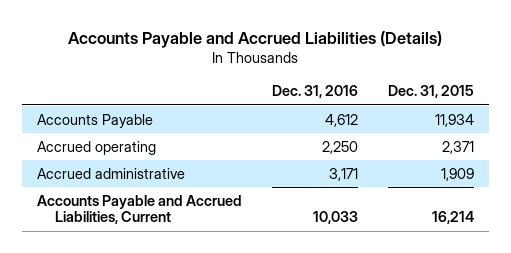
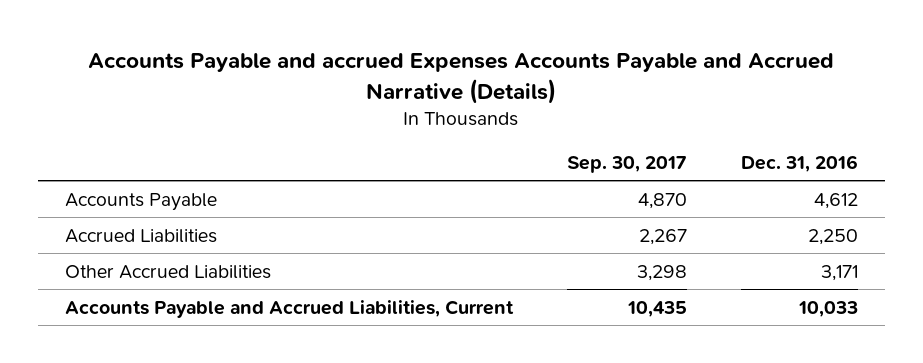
- Accounts Payable and Accrued Liabilities (Details)
+ Accounts Payable and accrued Expenses Accounts Payable and Accrued Narrative (Details)
- | Dec. 31, 2016 | Dec. 31, 2015
+ | Sep. 30, 2017 | Dec. 31, 2016
- Accrued operating | 2,250 | 2,371
- Accrued administrative | 3,171 | 1,909
+ Accrued Liabilities | 2,267 | 2,250
+ Other Accrued Liabilities | 3,298 | 3,171

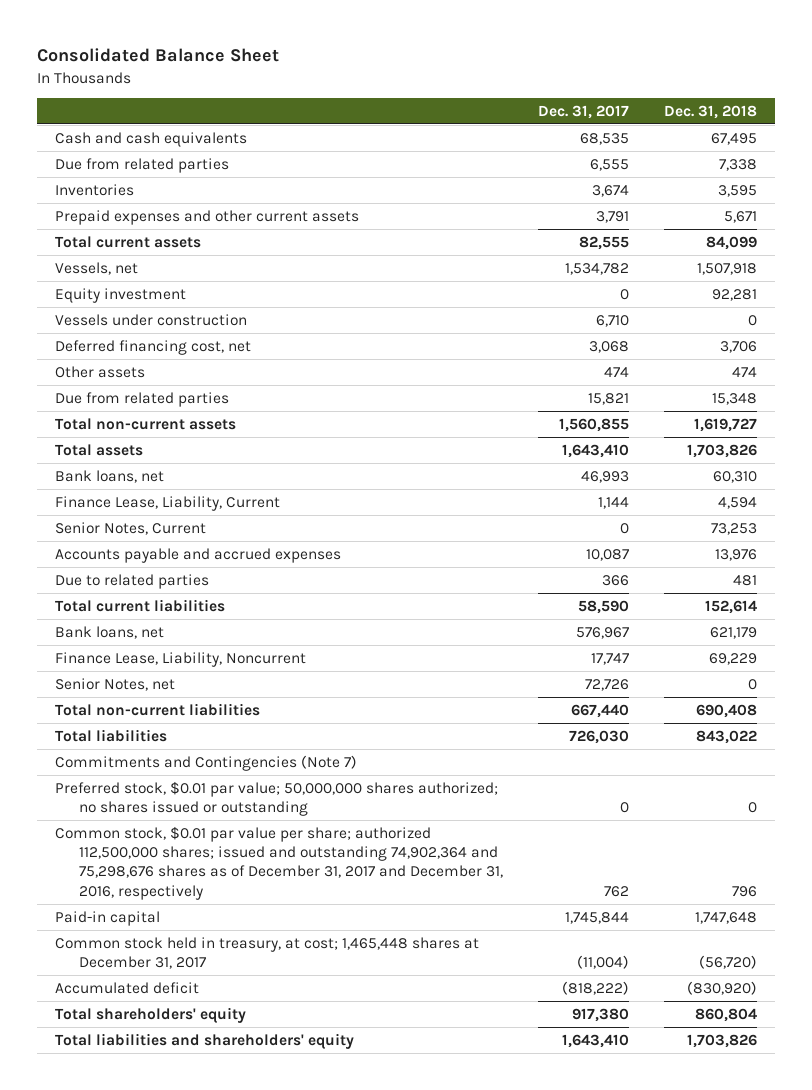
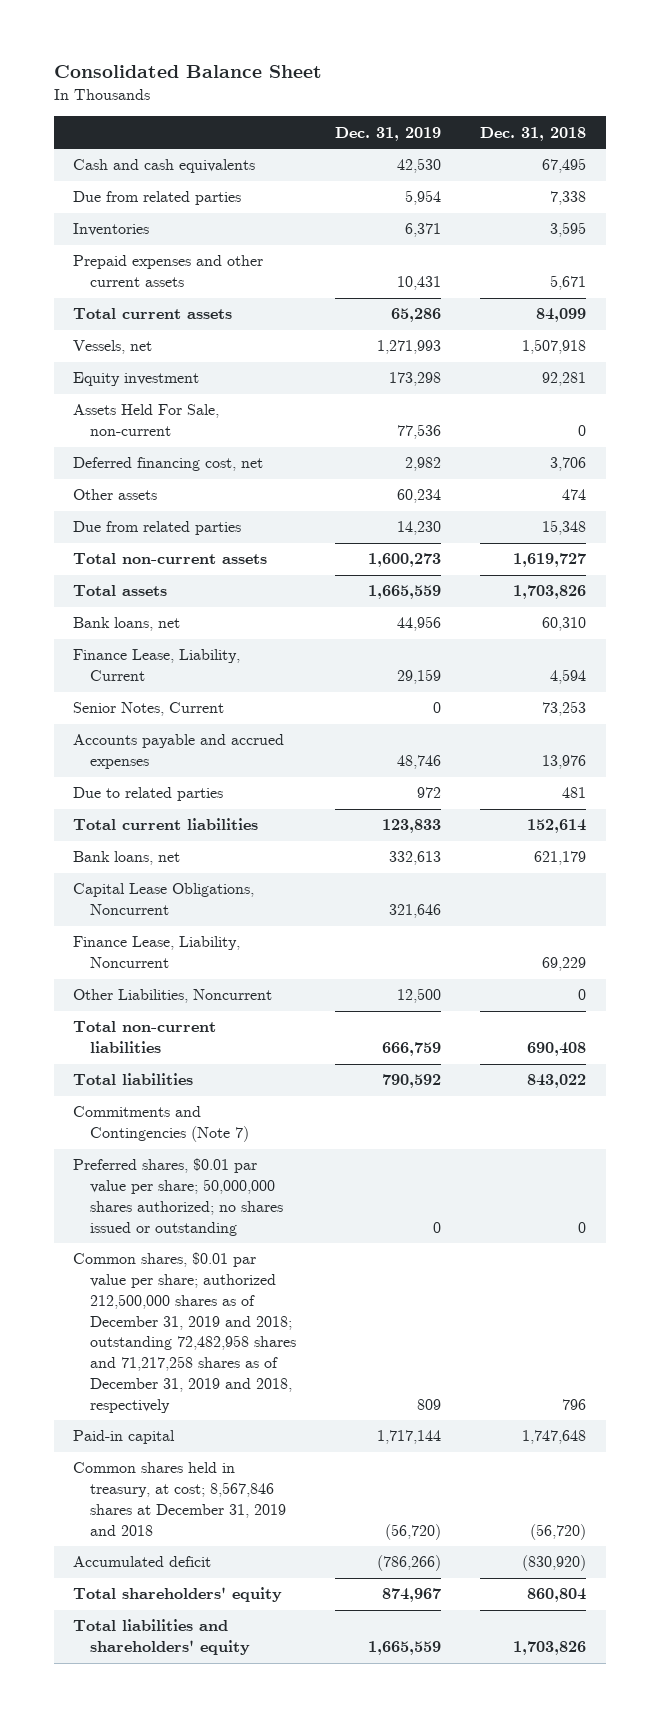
- | Dec. 31, 2017 | Dec. 31, 2018
+ | Dec. 31, 2019 | Dec. 31, 2018
- Vessels under construction | 6,710 | 0
+ Assets Held For Sale, non-current | 77,536 | 0
+ Capital Lease Obligations, Noncurrent | 321,646 |
- Senior Notes, net | 72,726 | 0
+ Other Liabilities, Noncurrent | 12,500 | 0
- Preferred stock, $0.01 par value; 50,000,000 shares authorized; no shares issued or outstanding | 0 | 0
- Common stock, $0.01 par value per share; authorized 112,500,000 shares; issued and outstanding 74,902,364 and 75,298,676 shares as of December 31, 2017 and December 31, 2016, respectively | 762 | 796
+ Preferred shares, $0.01 par value per share; 50,000,000 shares authorized; no shares issued or outstanding | 0 | 0
+ Common shares, $0.01 par value per share; authorized 212,500,000 shares as of December 31, 2019 and 2018; outstanding 72,482,958 shares and 71,217,258 shares as of December 31, 2019 and 2018, respectively | 809 | 796
- Common stock held in treasury, at cost; 1,465,448 shares at December 31, 2017 | (11,004) | (56,720)
+ Common shares held in treasury, at cost; 8,567,846 shares at December 31, 2019 and 2018 | (56,720) | (56,720)

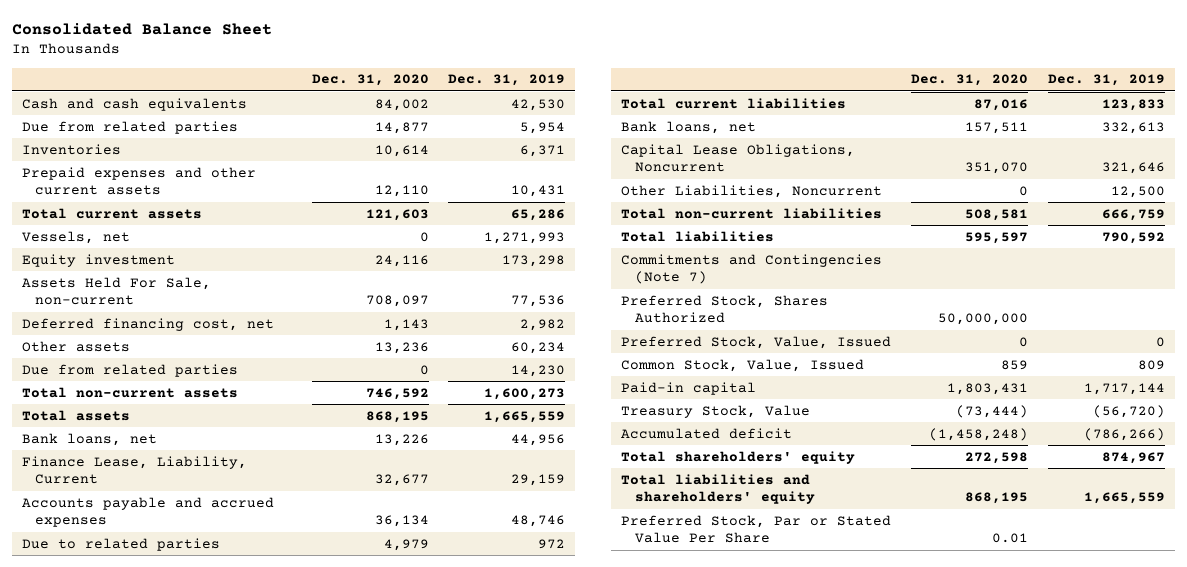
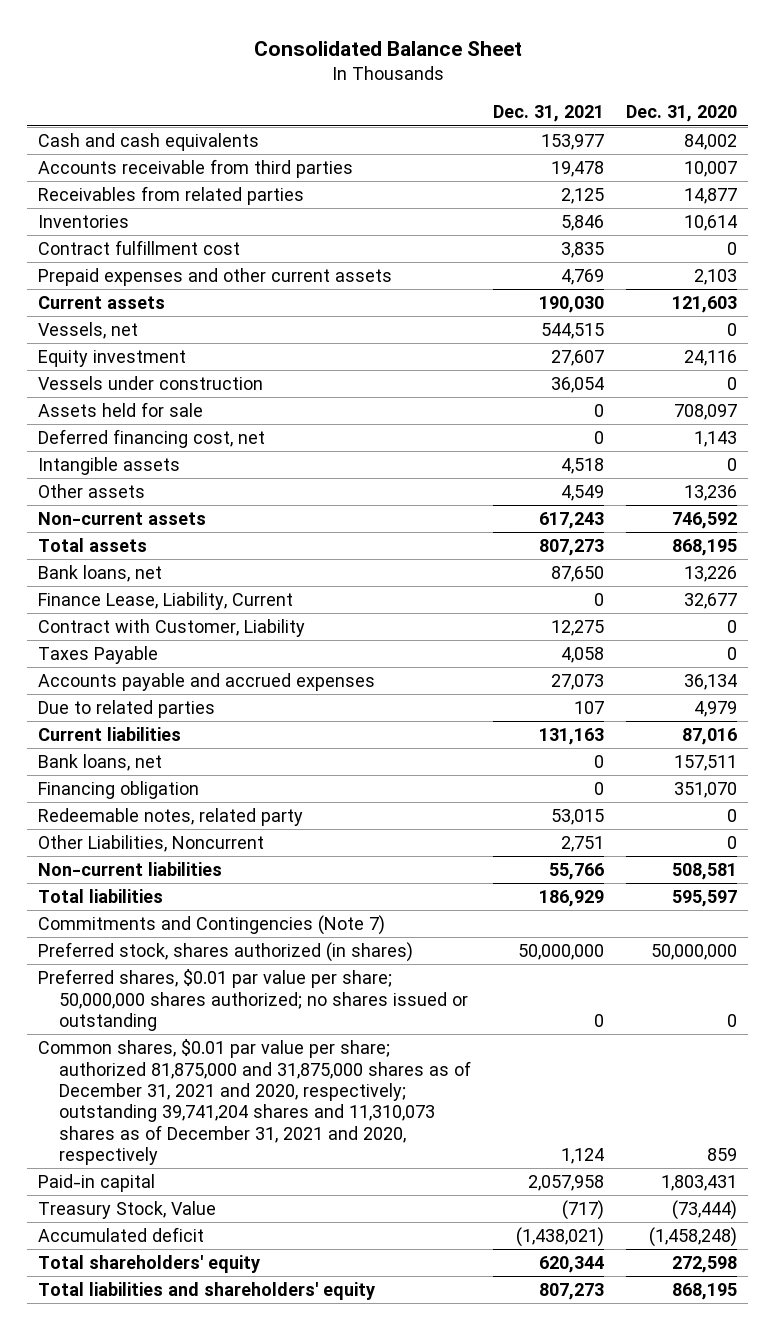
- | Dec. 31, 2020 | Dec. 31, 2019
+ | Dec. 31, 2021 | Dec. 31, 2020
- Due from related parties | 14,877 | 5,954
+ Accounts receivable from third parties | 19,478 | 10,007
+ Receivables from related parties | 2,125 | 14,877
- Prepaid expenses and other current assets | 12,110 | 10,431
- Total current assets | 121,603 | 65,286
+ Contract fulfillment cost | 3,835 | 0
+ Prepaid expenses and other current assets | 4,769 | 2,103
+ Current assets | 190,030 | 121,603
- Assets Held For Sale, non-current | 708,097 | 77,536
+ Vessels under construction | 36,054 | 0
+ Assets held for sale | 0 | 708,097
+ Intangible assets | 4,518 | 0
- Due from related parties | 0 | 14,230
- Total non-current assets | 746,592 | 1,600,273
+ Non-current assets | 617,243 | 746,592
+ Contract with Customer, Liability | 12,275 | 0
+ Taxes Payable | 4,058 | 0
- Total current liabilities | 87,016 | 123,833
+ Current liabilities | 131,163 | 87,016
- Capital Lease Obligations, Noncurrent | 351,070 | 321,646
+ Financing obligation | 0 | 351,070
+ Redeemable notes, related party | 53,015 | 0
- Total non-current liabilities | 508,581 | 666,759
+ Non-current liabilities | 55,766 | 508,581
- Preferred Stock, Shares Authorized | 50,000,000 |
- Preferred Stock, Value, Issued | 0 | 0
- Common Stock, Value, Issued | 859 | 809
+ Preferred stock, shares authorized (in shares) | 50,000,000 | 50,000,000
+ Preferred shares, $0.01 par value per share; 50,000,000 shares authorized; no shares issued or outstanding | 0 | 0
+ Common shares, $0.01 par value per share; authorized 81,875,000 and 31,875,000 shares as of December 31, 2021 and 2020, respectively; outstanding 39,741,204 shares and 11,310,073 shares as of December 31, 2021 and 2020, respectively | 1,124 | 859
- Preferred Stock, Par or Stated Value Per Share | 0.01 |

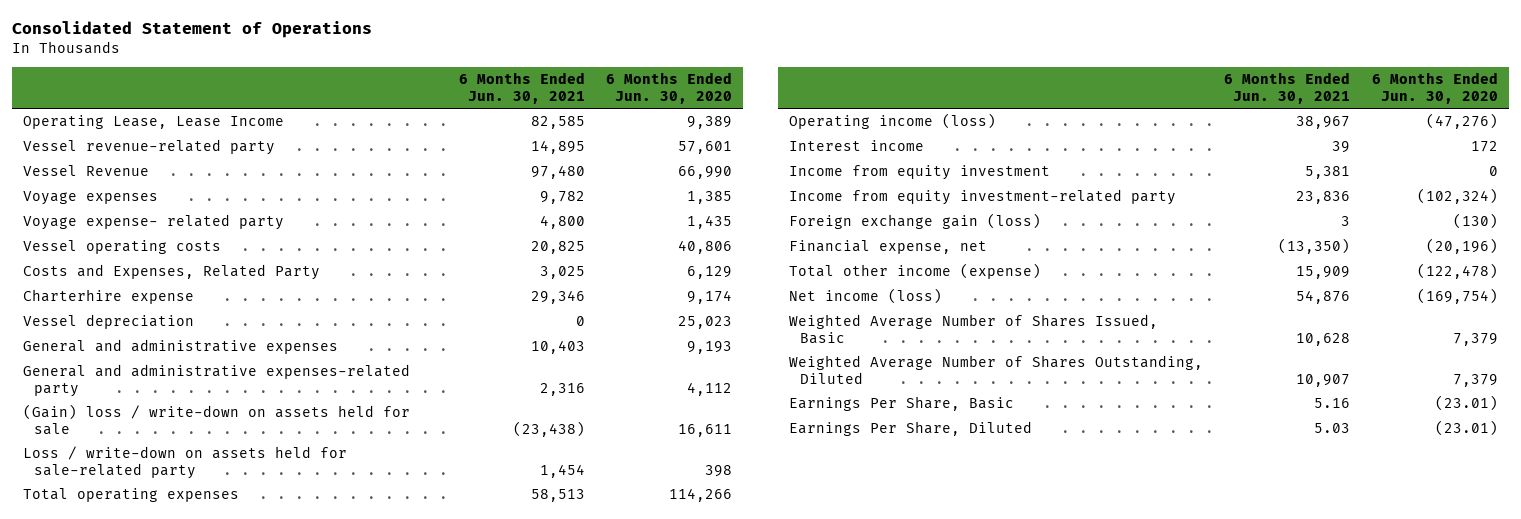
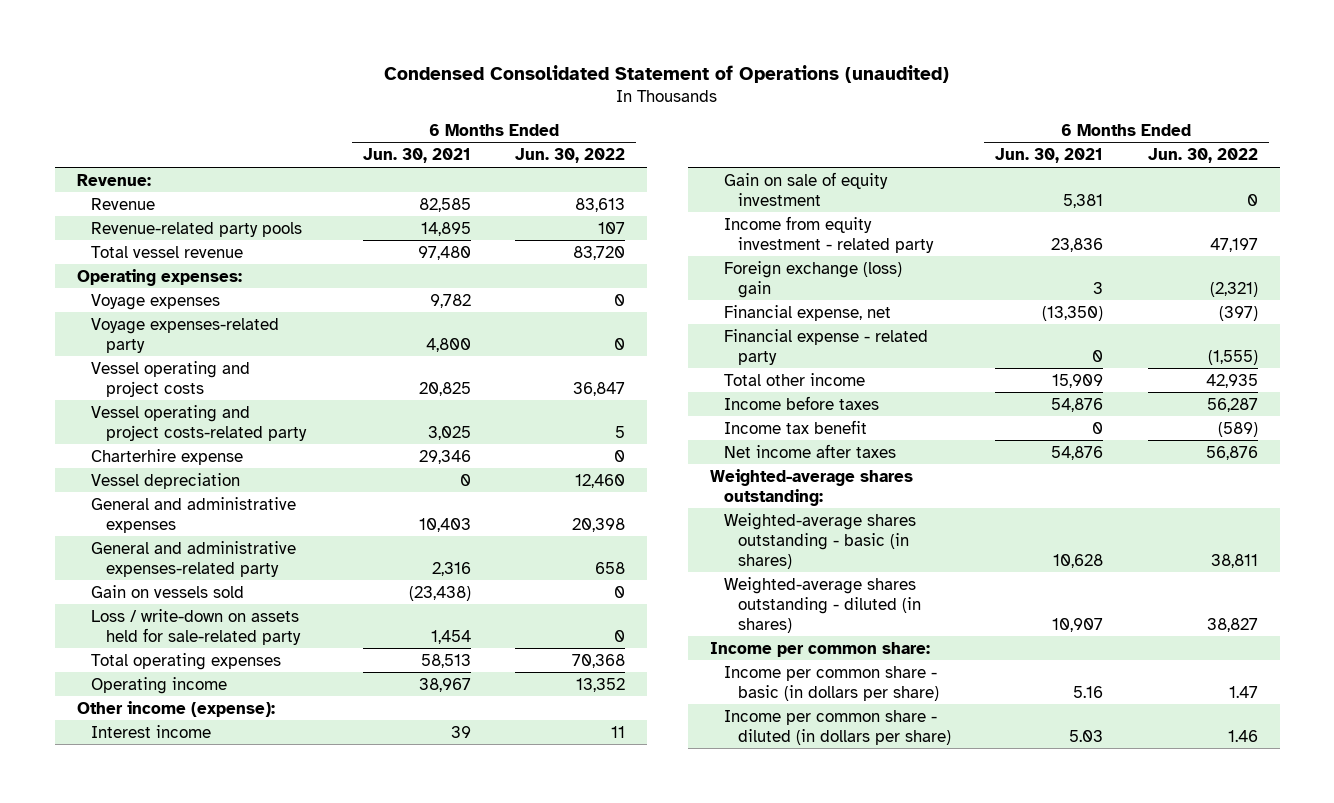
- Consolidated Statement of Operations
+ Condensed Consolidated Statement of Operations (unaudited)
- | 6 Months Ended Jun. 30, 2021 | 6 Months Ended Jun. 30, 2020
+ | 6 Months Ended Jun. 30, 2021 | 6 Months Ended Jun. 30, 2022
- Operating Lease, Lease Income | 82,585 | 9,389
- Vessel revenue-related party | 14,895 | 57,601
- Vessel Revenue | 97,480 | 66,990
+ Revenue:
+ Revenue | 82,585 | 83,613
+ Revenue-related party pools | 14,895 | 107
+ Total vessel revenue | 97,480 | 83,720
+ Operating expenses:
- Voyage expense- related party | 4,800 | 1,435
- Vessel operating costs | 20,825 | 40,806
- Costs and Expenses, Related Party | 3,025 | 6,129
+ Voyage expenses-related party | 4,800 | 0
+ Vessel operating and project costs | 20,825 | 36,847
+ Vessel operating and project costs-related party | 3,025 | 5
- (Gain) loss / write-down on assets held for sale | (23,438) | 16,611
+ Gain on vessels sold | (23,438) | 0
- Operating income (loss) | 38,967 | (47,276)
+ Operating income | 38,967 | 13,352
+ Other income (expense):
- Income from equity investment | 5,381 | 0
- Income from equity investment-related party | 23,836 | (102,324)
- Foreign exchange gain (loss) | 3 | (130)
+ Gain on sale of equity investment | 5,381 | 0
+ Income from equity investment - related party | 23,836 | 47,197
+ Foreign exchange (loss) gain | 3 | (2,321)
- Total other income (expense) | 15,909 | (122,478)
- Net income (loss) | 54,876 | (169,754)
- Weighted Average Number of Shares Issued, Basic | 10,628 | 7,379
- Weighted Average Number of Shares Outstanding, Diluted | 10,907 | 7,379
- Earnings Per Share, Basic | 5.16 | (23.01)
- Earnings Per Share, Diluted | 5.03 | (23.01)
+ Financial expense - related party | 0 | (1,555)
+ Total other income | 15,909 | 42,935
+ Income before taxes | 54,876 | 56,287
+ Income tax benefit | 0 | (589)
+ Net income after taxes | 54,876 | 56,876
+ Weighted-average shares outstanding:
+ Weighted-average shares outstanding - basic (in shares) | 10,628 | 38,811
+ Weighted-average shares outstanding - diluted (in shares) | 10,907 | 38,827
+ Income per common share:
+ Income per common share - basic (in dollars per share) | 5.16 | 1.47
+ Income per common share - diluted (in dollars per share) | 5.03 | 1.46

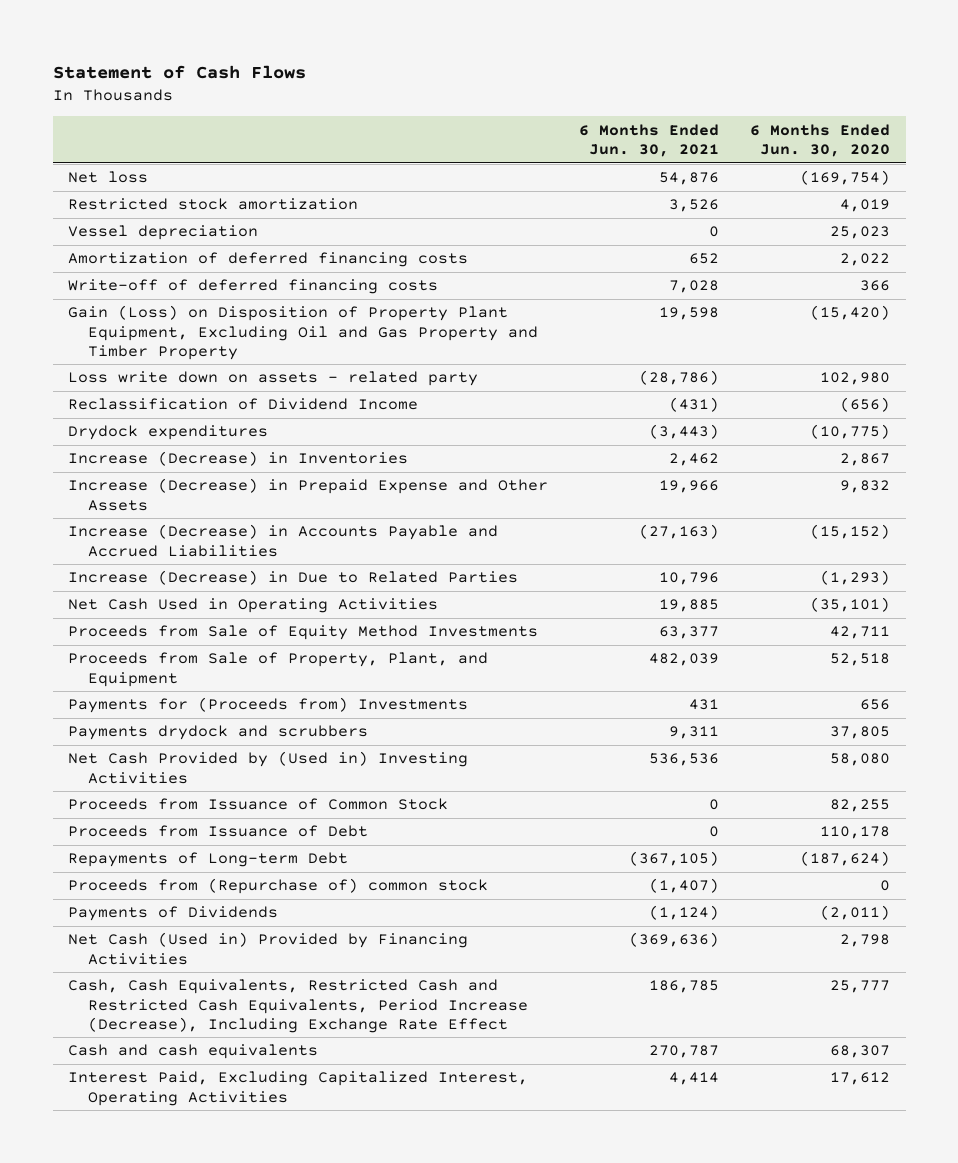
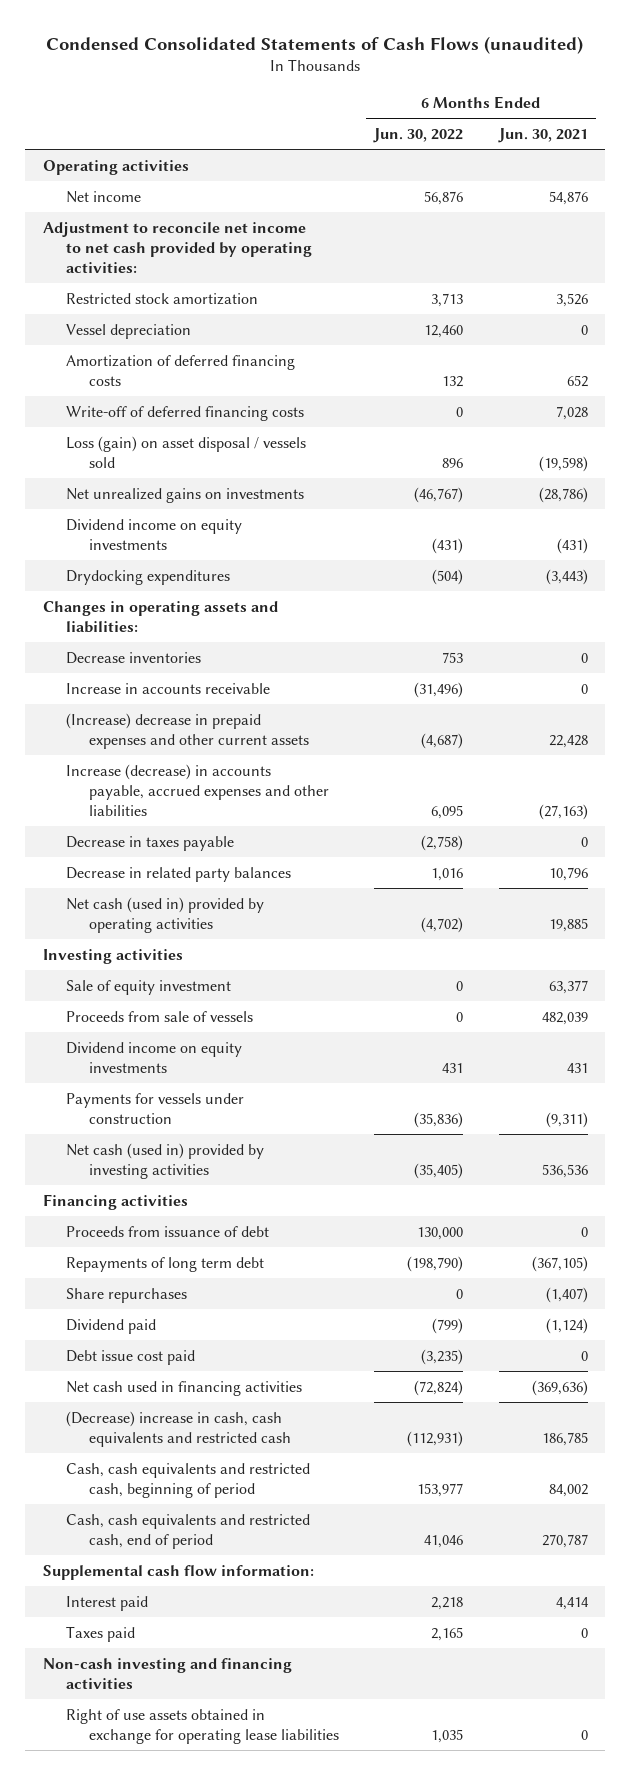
- Statement of Cash Flows
+ Condensed Consolidated Statements of Cash Flows (unaudited)
- | 6 Months Ended Jun. 30, 2021 | 6 Months Ended Jun. 30, 2020
+ | 6 Months Ended Jun. 30, 2022 | 6 Months Ended Jun. 30, 2021
- Net loss | 54,876 | (169,754)
+ Operating activities
+ Net income | 56,876 | 54,876
+ Adjustment to reconcile net income to net cash provided by operating activities:
- Gain (Loss) on Disposition of Property Plant Equipment, Excluding Oil and Gas Property and Timber Property | 19,598 | (15,420)
- Loss write down on assets - related party | (28,786) | 102,980
- Reclassification of Dividend Income | (431) | (656)
- Drydock expenditures | (3,443) | (10,775)
- Increase (Decrease) in Inventories | 2,462 | 2,867
- Increase (Decrease) in Prepaid Expense and Other Assets | 19,966 | 9,832
- Increase (Decrease) in Accounts Payable and Accrued Liabilities | (27,163) | (15,152)
- Increase (Decrease) in Due to Related Parties | 10,796 | (1,293)
- Net Cash Used in Operating Activities | 19,885 | (35,101)
- Proceeds from Sale of Equity Method Investments | 63,377 | 42,711
- Proceeds from Sale of Property, Plant, and Equipment | 482,039 | 52,518
- Payments for (Proceeds from) Investments | 431 | 656
- Payments drydock and scrubbers | 9,311 | 37,805
- Net Cash Provided by (Used in) Investing Activities | 536,536 | 58,080
- Proceeds from Issuance of Common Stock | 0 | 82,255
- Proceeds from Issuance of Debt | 0 | 110,178
- Repayments of Long-term Debt | (367,105) | (187,624)
- Proceeds from (Repurchase of) common stock | (1,407) | 0
- Payments of Dividends | (1,124) | (2,011)
- Net Cash (Used in) Provided by Financing Activities | (369,636) | 2,798
- Cash, Cash Equivalents, Restricted Cash and Restricted Cash Equivalents, Period Increase (Decrease), Including Exchange Rate Effect | 186,785 | 25,777
- Cash and cash equivalents | 270,787 | 68,307
- Interest Paid, Excluding Capitalized Interest, Operating Activities | 4,414 | 17,612
+ Loss (gain) on asset disposal / vessels sold | 896 | (19,598)
+ Net unrealized gains on investments | (46,767) | (28,786)
+ Dividend income on equity investments | (431) | (431)
+ Drydocking expenditures | (504) | (3,443)
+ Changes in operating assets and liabilities:
+ Decrease inventories | 753 | 0
+ Increase in accounts receivable | (31,496) | 0
+ (Increase) decrease in prepaid expenses and other current assets | (4,687) | 22,428
+ Increase (decrease) in accounts payable, accrued expenses and other liabilities | 6,095 | (27,163)
+ Decrease in taxes payable | (2,758) | 0
+ Decrease in related party balances | 1,016 | 10,796
+ Net cash (used in) provided by operating activities | (4,702) | 19,885
+ Investing activities
+ Sale of equity investment | 0 | 63,377
+ Proceeds from sale of vessels | 0 | 482,039
+ Dividend income on equity investments | 431 | 431
+ Payments for vessels under construction | (35,836) | (9,311)
+ Net cash (used in) provided by investing activities | (35,405) | 536,536
+ Financing activities
+ Proceeds from issuance of debt | 130,000 | 0
+ Repayments of long term debt | (198,790) | (367,105)
+ Share repurchases | 0 | (1,407)
+ Dividend paid | (799) | (1,124)
+ Debt issue cost paid | (3,235) | 0
+ Net cash used in financing activities | (72,824) | (369,636)
+ (Decrease) increase in cash, cash equivalents and restricted cash | (112,931) | 186,785
+ Cash, cash equivalents and restricted cash, beginning of period | 153,977 | 84,002
+ Cash, cash equivalents and restricted cash, end of period | 41,046 | 270,787
+ Supplemental cash flow information:
+ Interest paid | 2,218 | 4,414
+ Taxes paid | 2,165 | 0
+ Non-cash investing and financing activities
+ Right of use assets obtained in exchange for operating lease liabilities | 1,035 | 0

